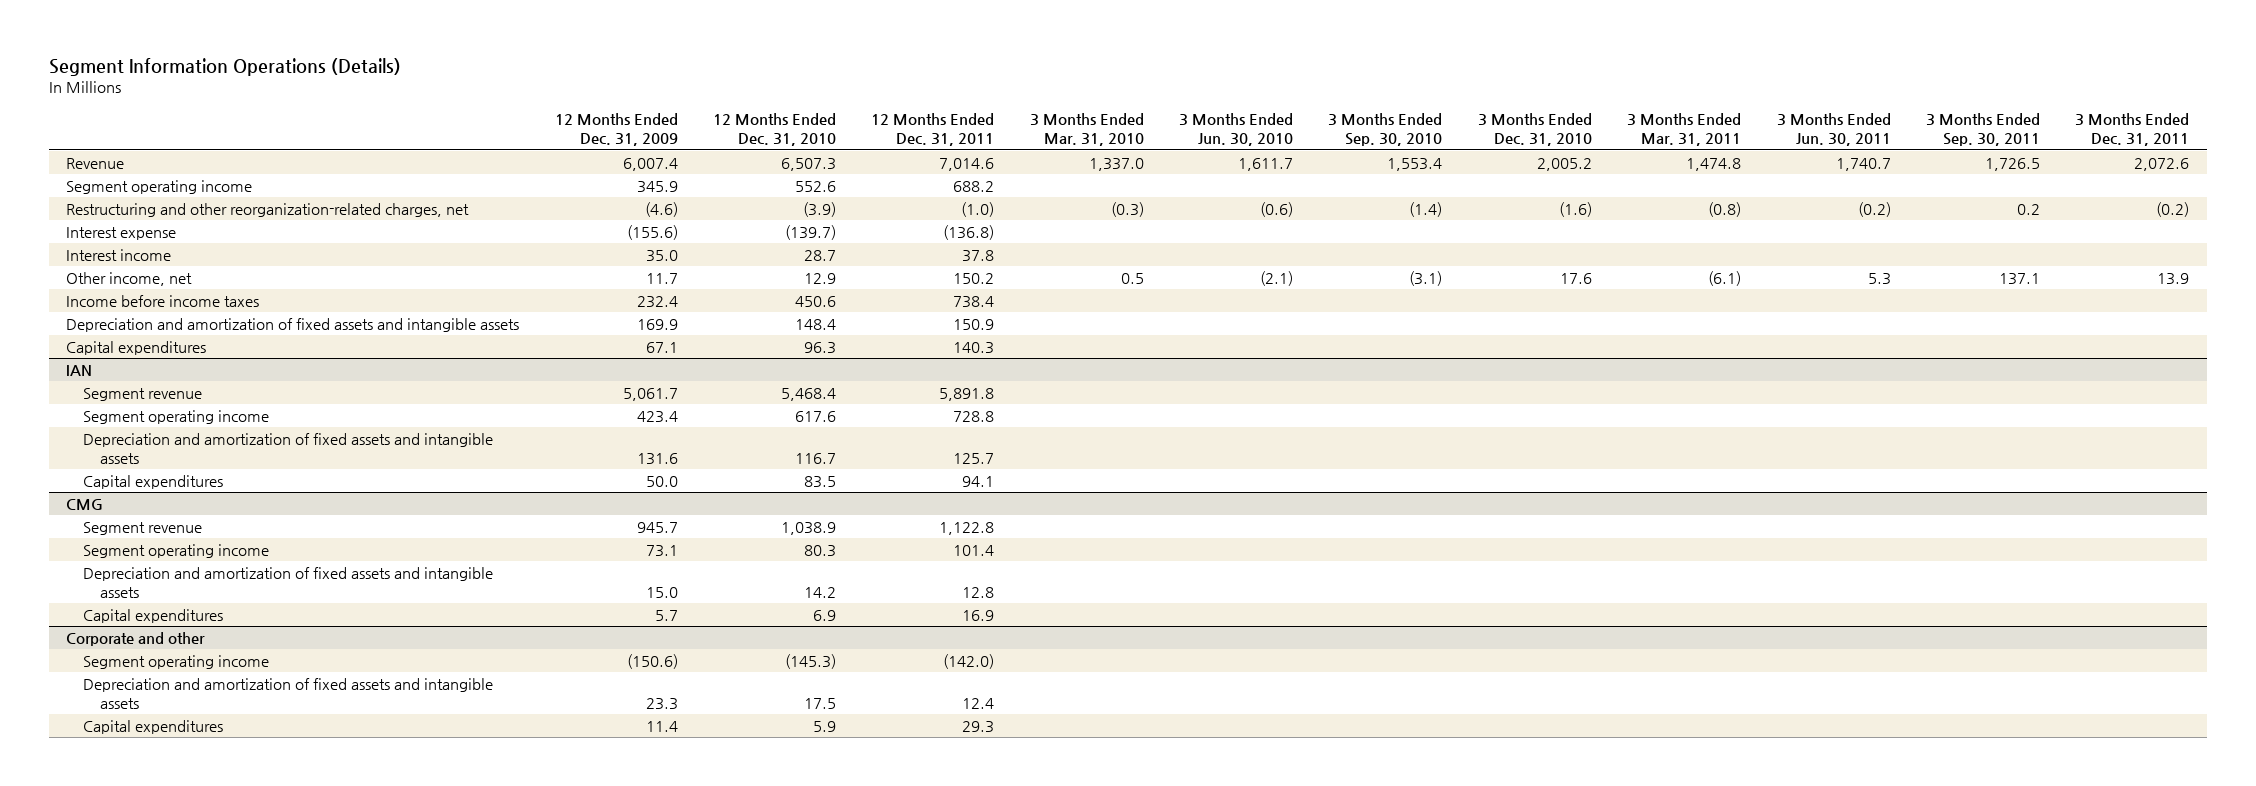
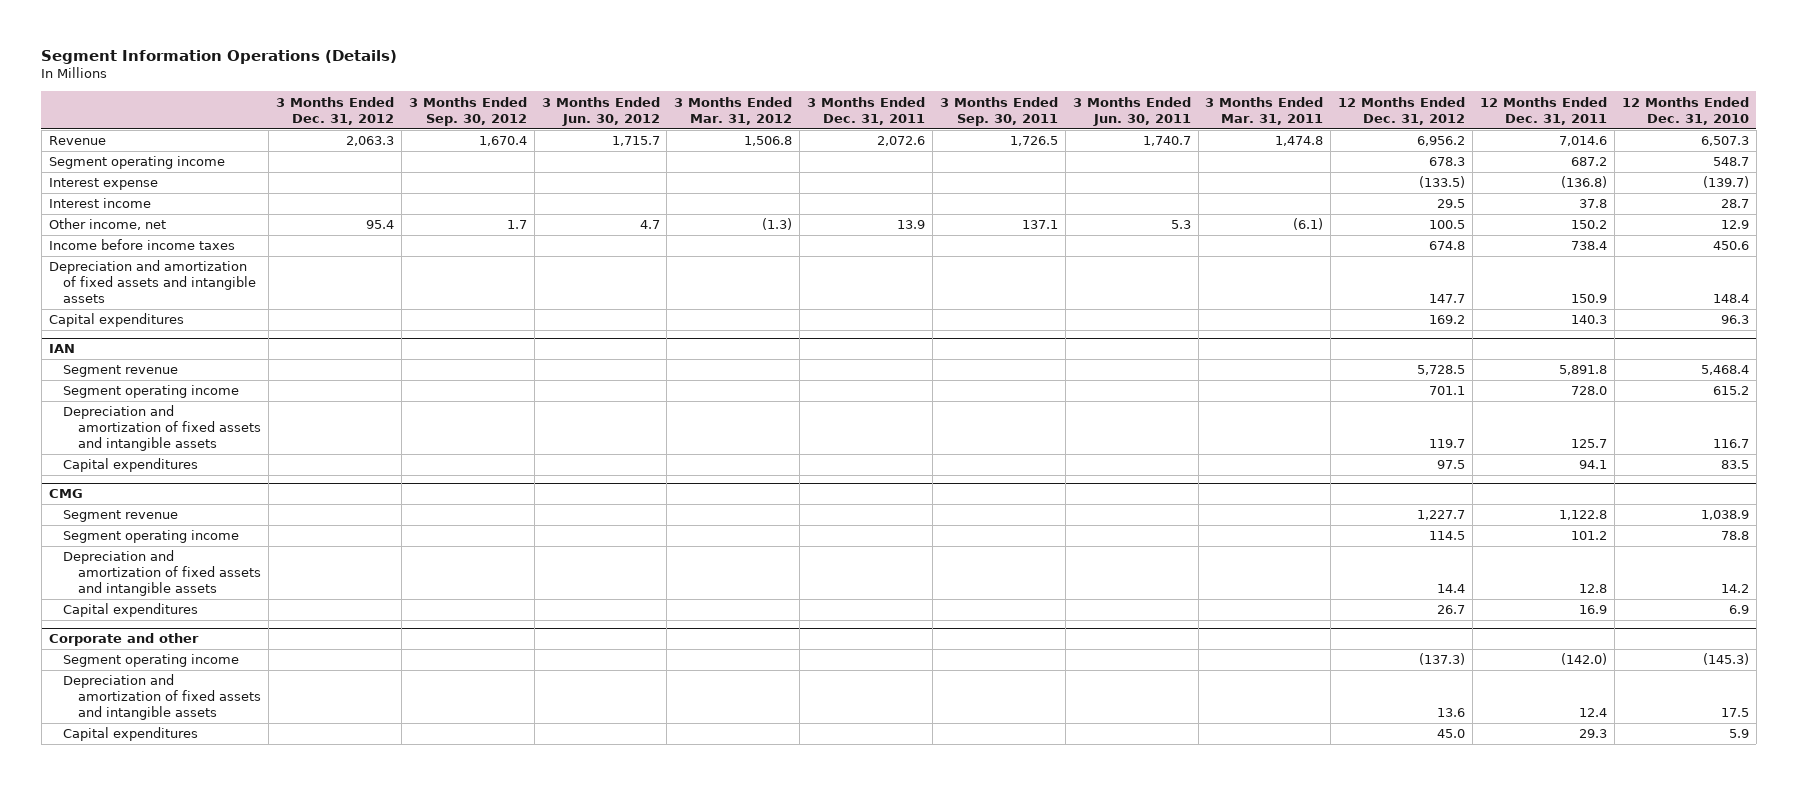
- | 12 Months Ended Dec. 31, 2009 | 12 Months Ended Dec. 31, 2010 | 12 Months Ended Dec. 31, 2011 | 3 Months Ended Mar. 31, 2010 | 3 Months Ended Jun. 30, 2010 | 3 Months Ended Sep. 30, 2010 | 3 Months Ended Dec. 31, 2010 | 3 Months Ended Mar. 31, 2011 | 3 Months Ended Jun. 30, 2011 | 3 Months Ended Sep. 30, 2011 | 3 Months Ended Dec. 31, 2011
+ | 3 Months Ended Dec. 31, 2012 | 3 Months Ended Sep. 30, 2012 | 3 Months Ended Jun. 30, 2012 | 3 Months Ended Mar. 31, 2012 | 3 Months Ended Dec. 31, 2011 | 3 Months Ended Sep. 30, 2011 | 3 Months Ended Jun. 30, 2011 | 3 Months Ended Mar. 31, 2011 | 12 Months Ended Dec. 31, 2012 | 12 Months Ended Dec. 31, 2011 | 12 Months Ended Dec. 31, 2010
- Segment operating income | 345.9 | 552.6 | 688.2 | | | | | | | |
- Restructuring and other reorganization-related charges, net | (4.6) | (3.9) | (1.0) | (0.3) | (0.6) | (1.4) | (1.6) | (0.8) | (0.2) | 0.2 | (0.2)
+ Segment operating income | | | | | | | | | 678.3 | 687.2 | 548.7
@ IAN
- Segment operating income | 423.4 | 617.6 | 728.8 | | | | | | | |
+ Segment operating income | | | | | | | | | 701.1 | 728.0 | 615.2
@ CMG
- Segment operating income | 73.1 | 80.3 | 101.4 | | | | | | | |
+ Segment operating income | | | | | | | | | 114.5 | 101.2 | 78.8

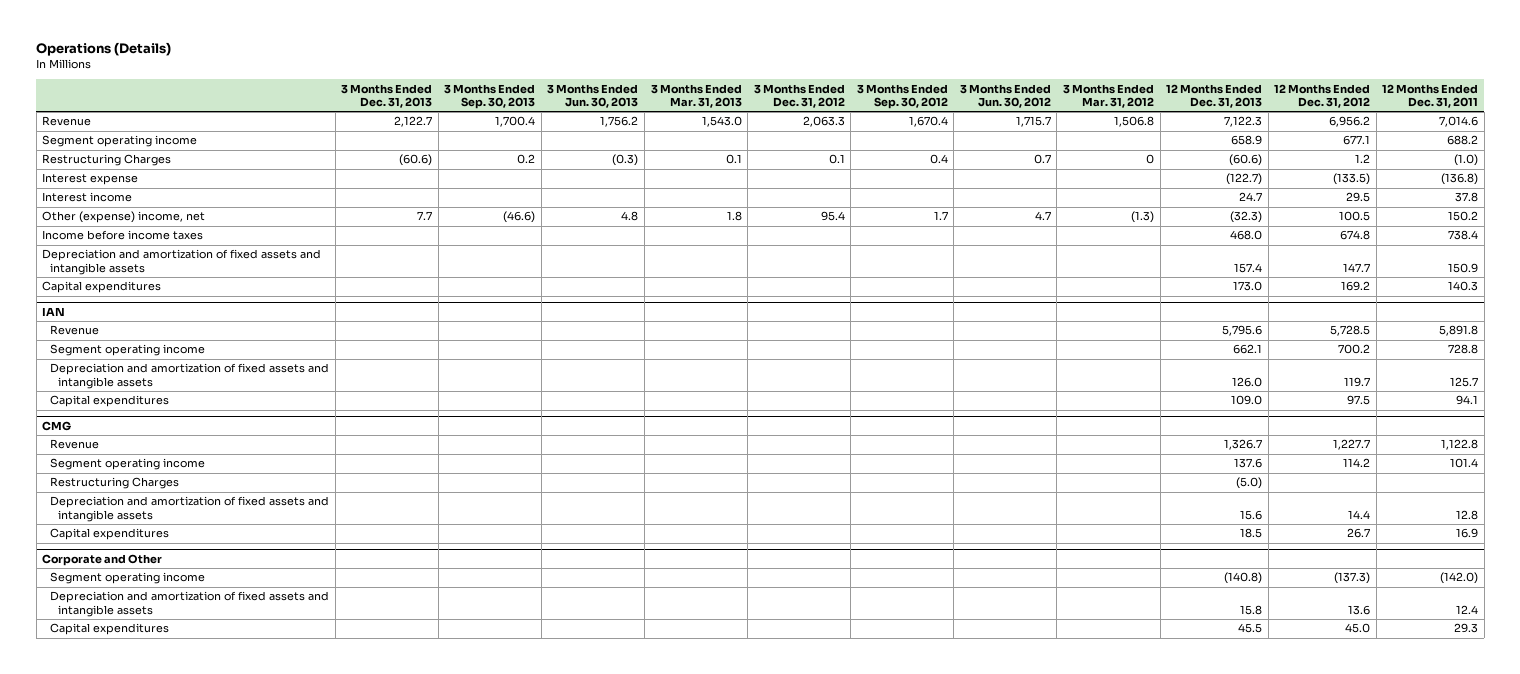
- Segment Information Operations (Details)
+ Operations (Details)
- | 3 Months Ended Dec. 31, 2012 | 3 Months Ended Sep. 30, 2012 | 3 Months Ended Jun. 30, 2012 | 3 Months Ended Mar. 31, 2012 | 3 Months Ended Dec. 31, 2011 | 3 Months Ended Sep. 30, 2011 | 3 Months Ended Jun. 30, 2011 | 3 Months Ended Mar. 31, 2011 | 12 Months Ended Dec. 31, 2012 | 12 Months Ended Dec. 31, 2011 | 12 Months Ended Dec. 31, 2010
+ | 3 Months Ended Dec. 31, 2013 | 3 Months Ended Sep. 30, 2013 | 3 Months Ended Jun. 30, 2013 | 3 Months Ended Mar. 31, 2013 | 3 Months Ended Dec. 31, 2012 | 3 Months Ended Sep. 30, 2012 | 3 Months Ended Jun. 30, 2012 | 3 Months Ended Mar. 31, 2012 | 12 Months Ended Dec. 31, 2013 | 12 Months Ended Dec. 31, 2012 | 12 Months Ended Dec. 31, 2011
- Segment operating income | | | | | | | | | 678.3 | 687.2 | 548.7
+ Segment operating income | | | | | | | | | 658.9 | 677.1 | 688.2
+ Restructuring Charges | (60.6) | 0.2 | (0.3) | 0.1 | 0.1 | 0.4 | 0.7 | 0 | (60.6) | 1.2 | (1.0)
- Other income, net | 95.4 | 1.7 | 4.7 | (1.3) | 13.9 | 137.1 | 5.3 | (6.1) | 100.5 | 150.2 | 12.9
+ Other (expense) income, net | 7.7 | (46.6) | 4.8 | 1.8 | 95.4 | 1.7 | 4.7 | (1.3) | (32.3) | 100.5 | 150.2
@ IAN
- Segment revenue | | | | | | | | | 5,728.5 | 5,891.8 | 5,468.4
- Segment operating income | | | | | | | | | 701.1 | 728.0 | 615.2
+ Revenue | | | | | | | | | 5,795.6 | 5,728.5 | 5,891.8
+ Segment operating income | | | | | | | | | 662.1 | 700.2 | 728.8
@ CMG
- Segment revenue | | | | | | | | | 1,227.7 | 1,122.8 | 1,038.9
- Segment operating income | | | | | | | | | 114.5 | 101.2 | 78.8
+ Revenue | | | | | | | | | 1,326.7 | 1,227.7 | 1,122.8
+ Segment operating income | | | | | | | | | 137.6 | 114.2 | 101.4
+ Restructuring Charges | | | | | | | | | (5.0) | |
- Corporate and other
+ Corporate and Other

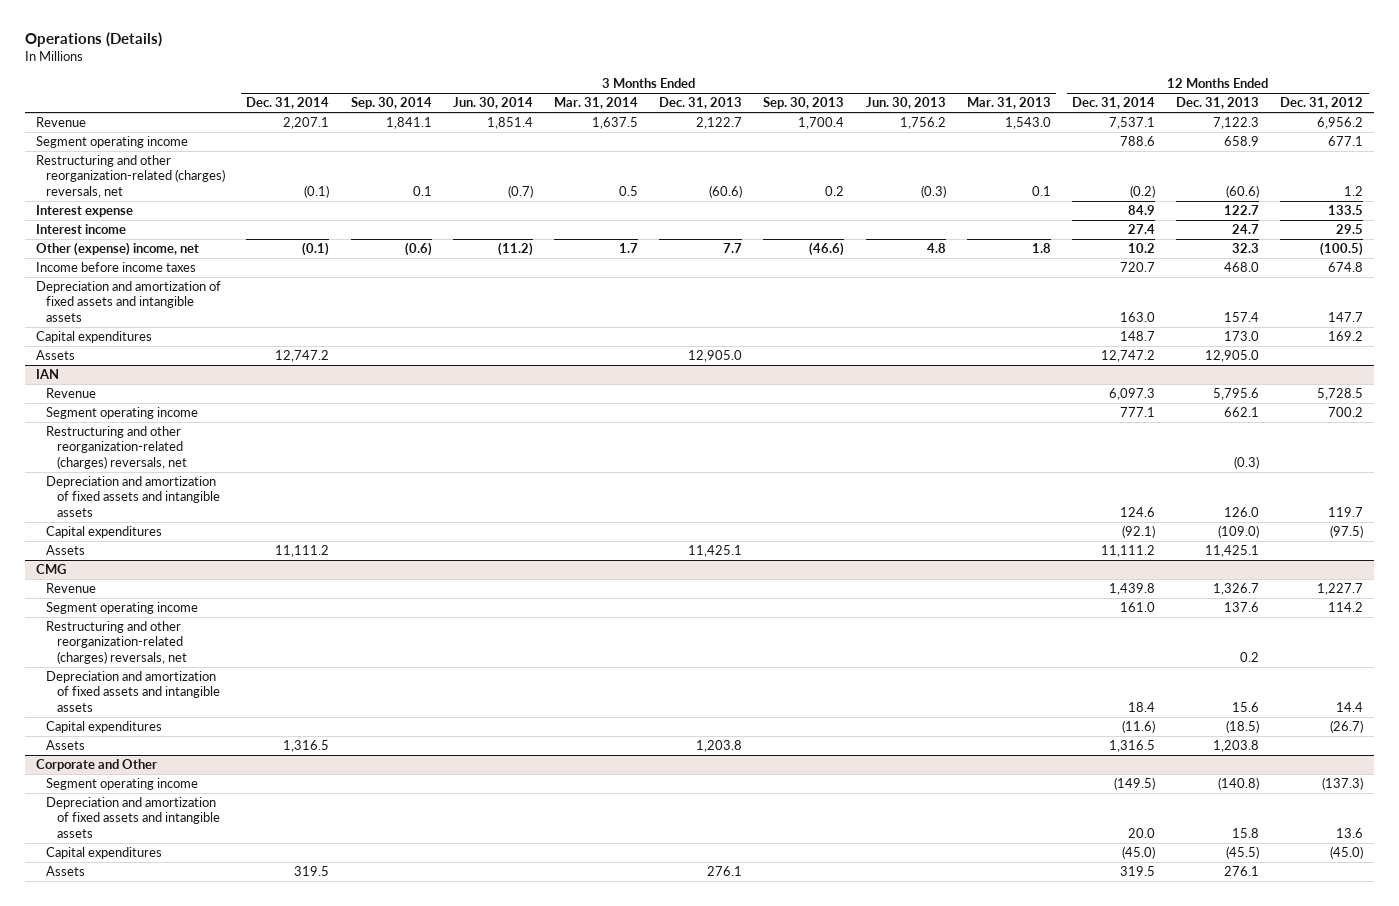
- | 3 Months Ended Dec. 31, 2013 | 3 Months Ended Sep. 30, 2013 | 3 Months Ended Jun. 30, 2013 | 3 Months Ended Mar. 31, 2013 | 3 Months Ended Dec. 31, 2012 | 3 Months Ended Sep. 30, 2012 | 3 Months Ended Jun. 30, 2012 | 3 Months Ended Mar. 31, 2012 | 12 Months Ended Dec. 31, 2013 | 12 Months Ended Dec. 31, 2012 | 12 Months Ended Dec. 31, 2011
+ | 3 Months Ended Dec. 31, 2014 | 3 Months Ended Sep. 30, 2014 | 3 Months Ended Jun. 30, 2014 | 3 Months Ended Mar. 31, 2014 | 3 Months Ended Dec. 31, 2013 | 3 Months Ended Sep. 30, 2013 | 3 Months Ended Jun. 30, 2013 | 3 Months Ended Mar. 31, 2013 | 12 Months Ended Dec. 31, 2014 | 12 Months Ended Dec. 31, 2013 | 12 Months Ended Dec. 31, 2012
- Restructuring Charges | (60.6) | 0.2 | (0.3) | 0.1 | 0.1 | 0.4 | 0.7 | 0 | (60.6) | 1.2 | (1.0)
- Interest expense | | | | | | | | | (122.7) | (133.5) | (136.8)
+ Restructuring and other reorganization-related (charges) reversals, net | (0.1) | 0.1 | (0.7) | 0.5 | (60.6) | 0.2 | (0.3) | 0.1 | (0.2) | (60.6) | 1.2
+ Interest expense | | | | | | | | | 84.9 | 122.7 | 133.5
- Other (expense) income, net | 7.7 | (46.6) | 4.8 | 1.8 | 95.4 | 1.7 | 4.7 | (1.3) | (32.3) | 100.5 | 150.2
+ Other (expense) income, net | (0.1) | (0.6) | (11.2) | 1.7 | 7.7 | (46.6) | 4.8 | 1.8 | 10.2 | 32.3 | (100.5)
+ Assets | 12,747.2 | | | | 12,905.0 | | | | 12,747.2 | 12,905.0 |
@ IAN
+ Restructuring and other reorganization-related (charges) reversals, net | | | | | | | | | | (0.3) |
- Capital expenditures | | | | | | | | | 109.0 | 97.5 | 94.1
+ Capital expenditures | | | | | | | | | (92.1) | (109.0) | (97.5)
+ Assets | 11,111.2 | | | | 11,425.1 | | | | 11,111.2 | 11,425.1 |
@ CMG
- Restructuring Charges | | | | | | | | | (5.0) | |
+ Restructuring and other reorganization-related (charges) reversals, net | | | | | | | | | | 0.2 |
- Capital expenditures | | | | | | | | | 18.5 | 26.7 | 16.9
+ Capital expenditures | | | | | | | | | (11.6) | (18.5) | (26.7)
+ Assets | 1,316.5 | | | | 1,203.8 | | | | 1,316.5 | 1,203.8 |
@ Corporate and Other
- Capital expenditures | | | | | | | | | 45.5 | 45.0 | 29.3
+ Capital expenditures | | | | | | | | | (45.0) | (45.5) | (45.0)
+ Assets | 319.5 | | | | 276.1 | | | | 319.5 | 276.1 |

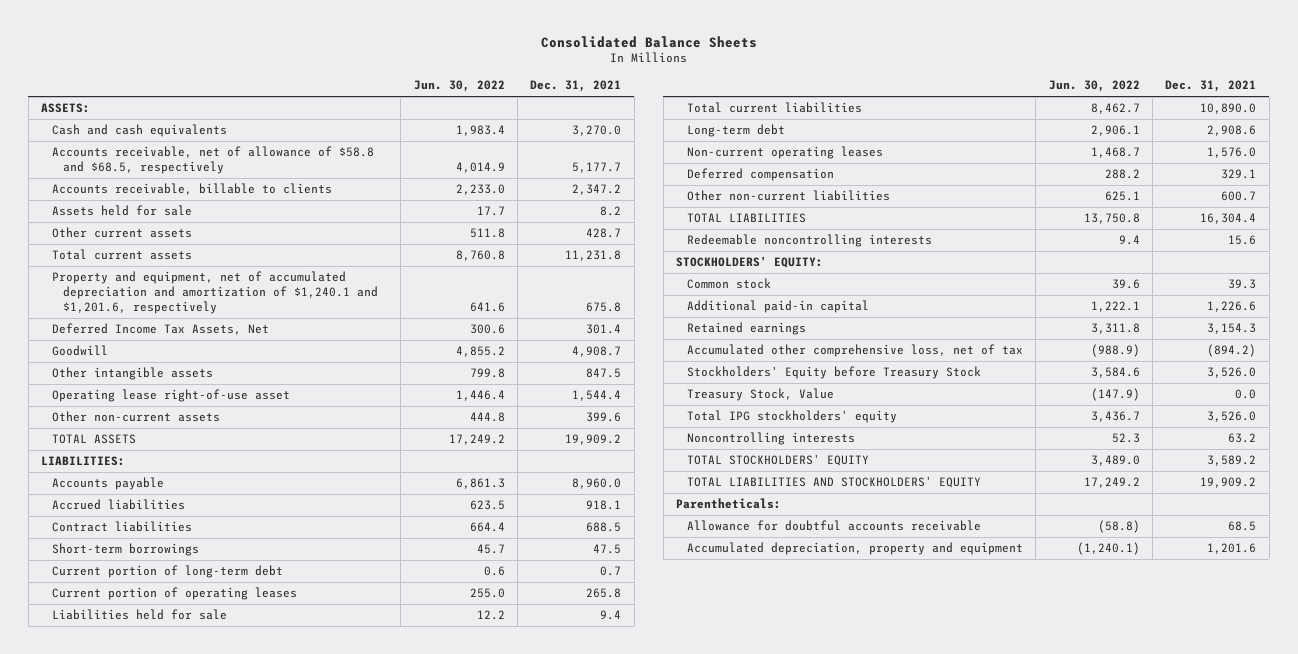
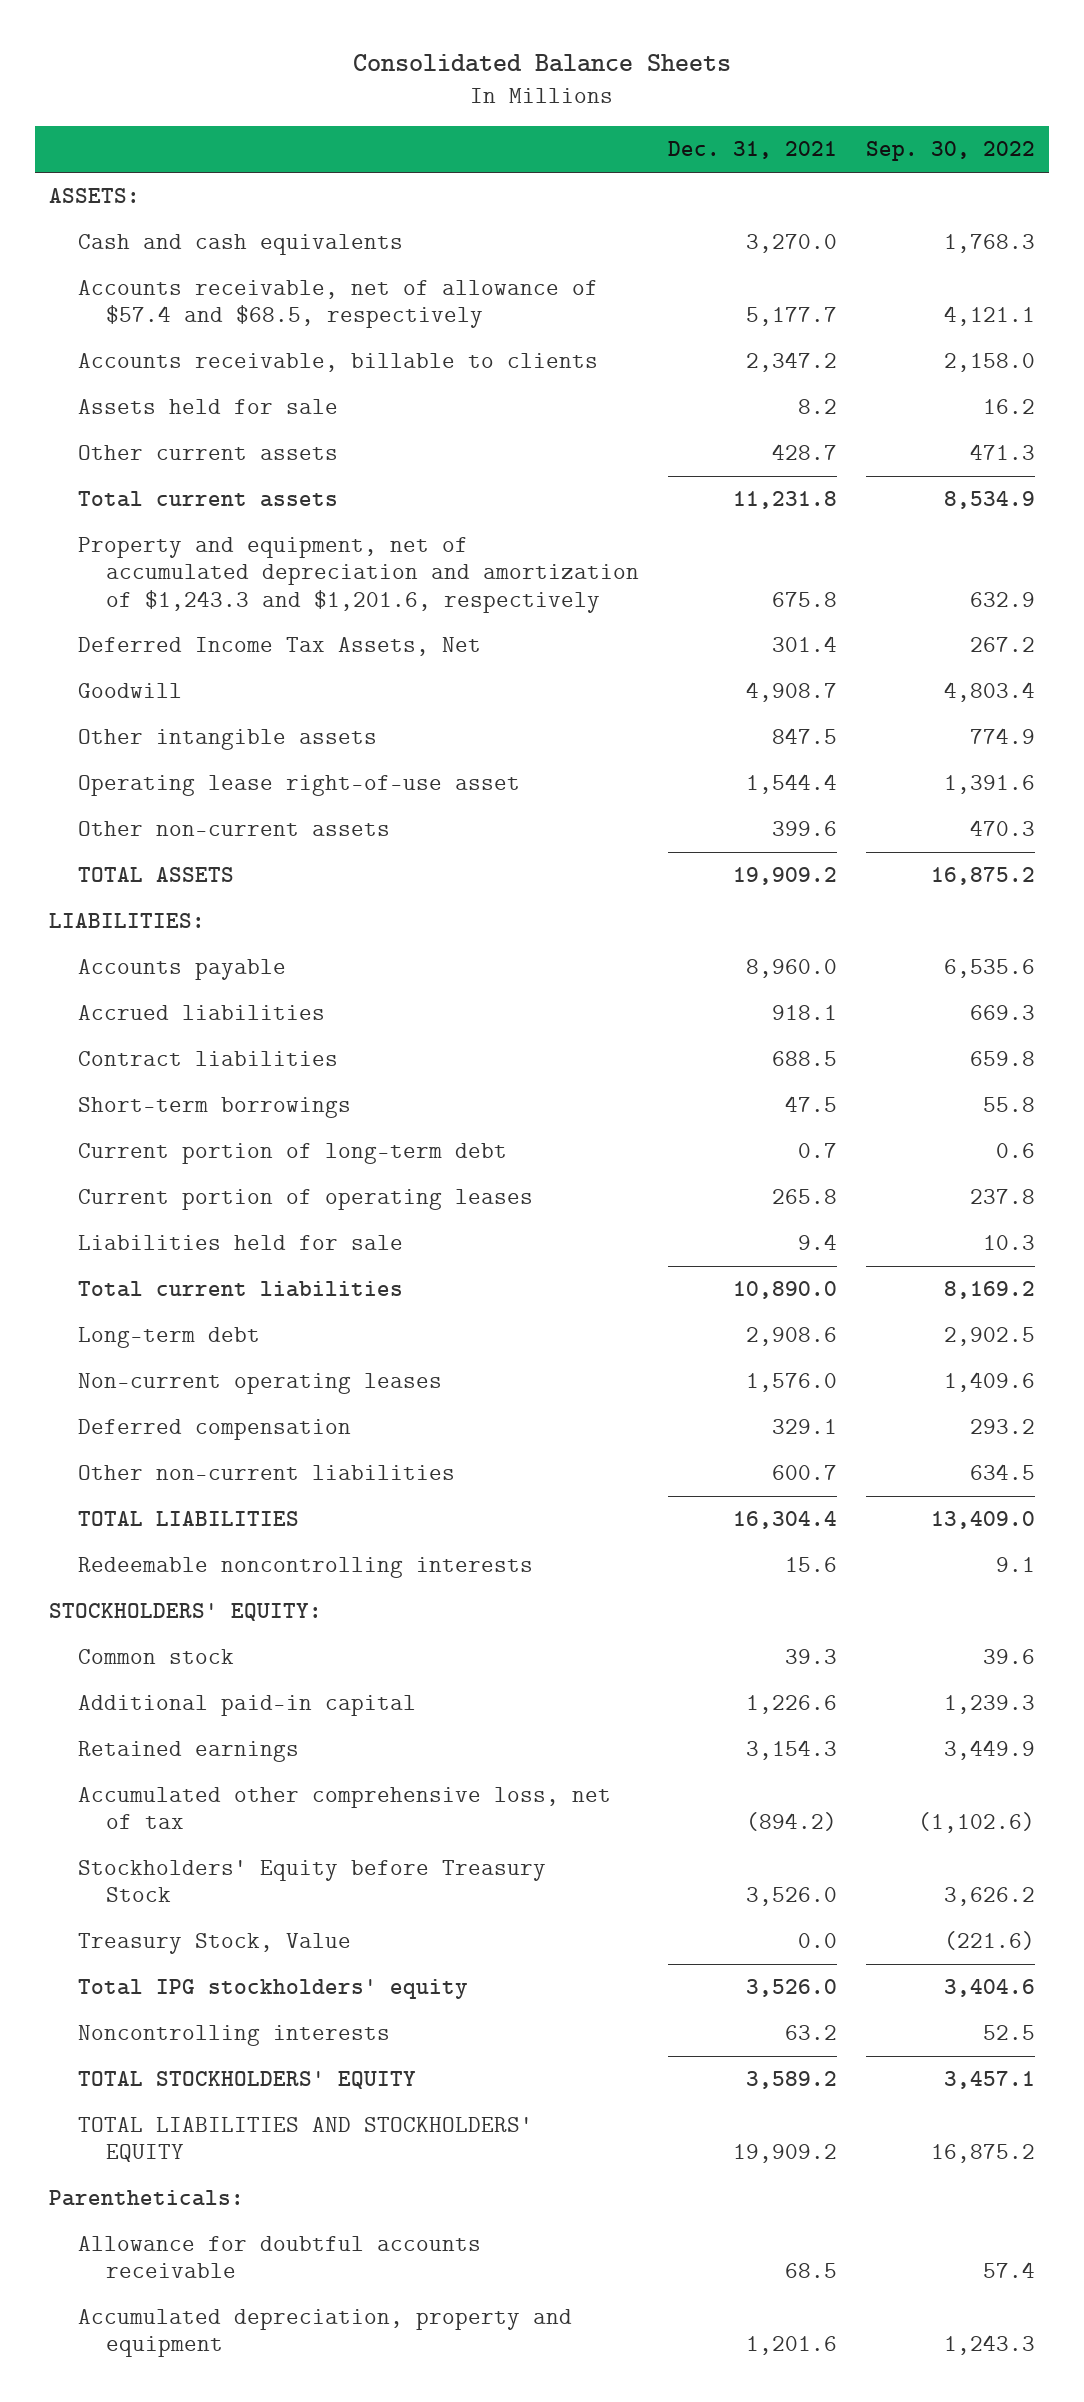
- | Jun. 30, 2022 | Dec. 31, 2021
+ | Dec. 31, 2021 | Sep. 30, 2022
- Accounts receivable, net of allowance of $58.8 and $68.5, respectively | 4,014.9 | 5,177.7
+ Accounts receivable, net of allowance of $57.4 and $68.5, respectively | 5,177.7 | 4,121.1
- Property and equipment, net of accumulated depreciation and amortization of $1,240.1 and $1,201.6, respectively | 641.6 | 675.8
+ Property and equipment, net of accumulated depreciation and amortization of $1,243.3 and $1,201.6, respectively | 675.8 | 632.9

